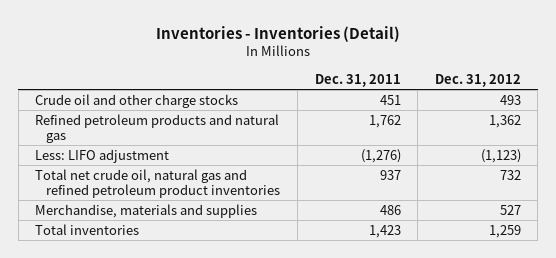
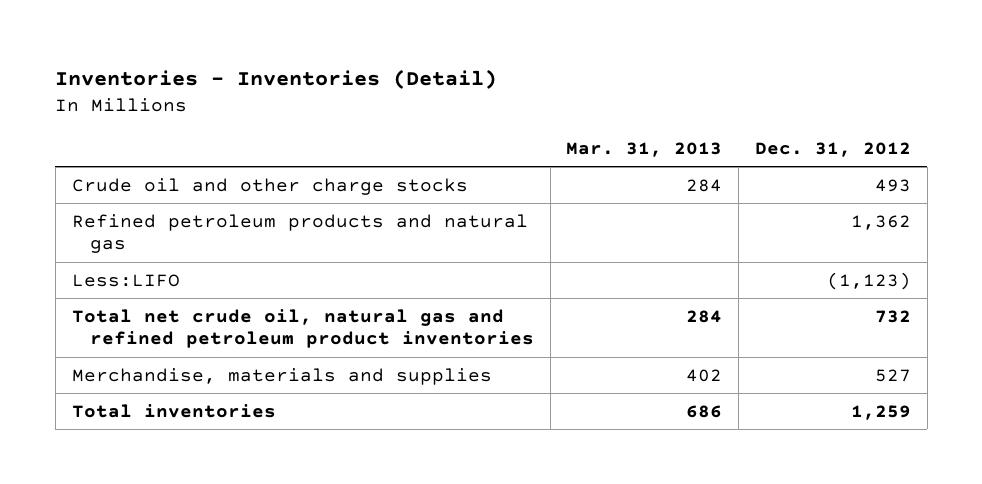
- | Dec. 31, 2011 | Dec. 31, 2012
+ | Mar. 31, 2013 | Dec. 31, 2012
- Less: LIFO adjustment | (1,276) | (1,123)
+ Less:LIFO | | (1,123)

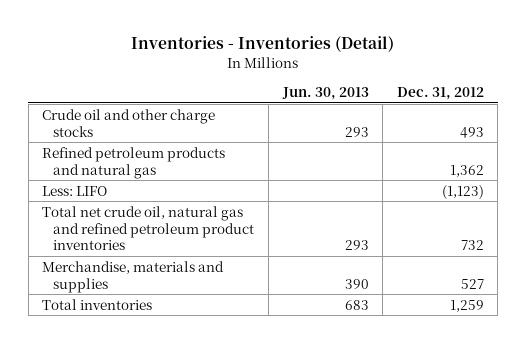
- | Mar. 31, 2013 | Dec. 31, 2012
+ | Jun. 30, 2013 | Dec. 31, 2012
- Less:LIFO | | (1,123)
+ Less: LIFO | | (1,123)

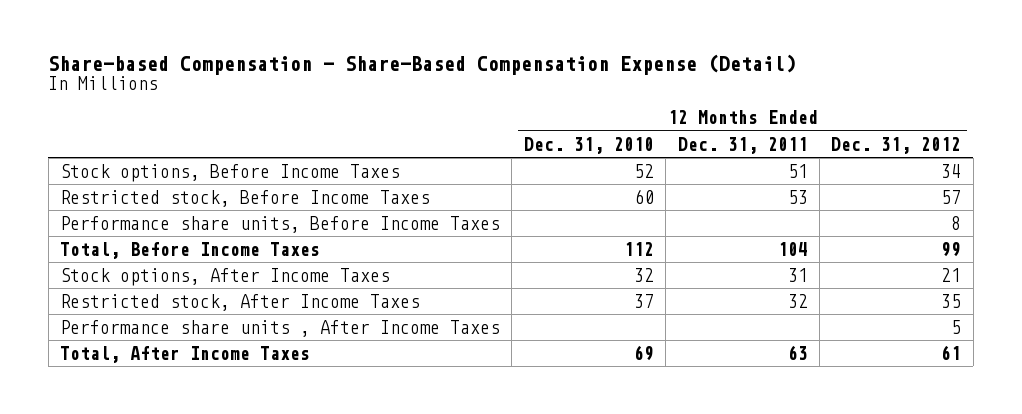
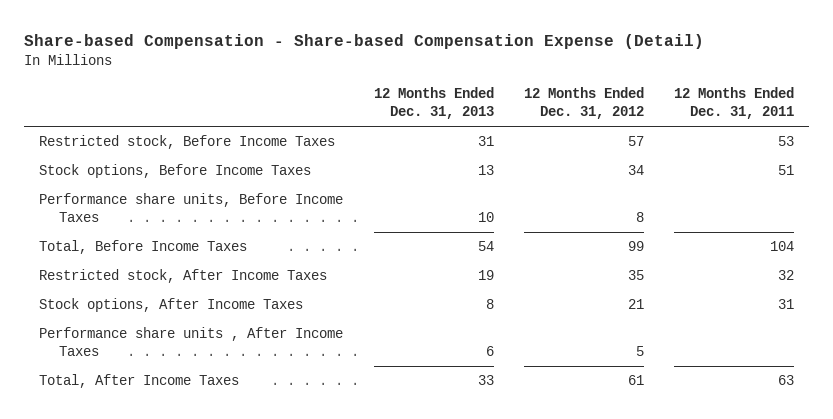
- Share-based Compensation - Share-Based Compensation Expense (Detail)
+ Share-based Compensation - Share-based Compensation Expense (Detail)
- | 12 Months Ended Dec. 31, 2010 | 12 Months Ended Dec. 31, 2011 | 12 Months Ended Dec. 31, 2012
+ | 12 Months Ended Dec. 31, 2013 | 12 Months Ended Dec. 31, 2012 | 12 Months Ended Dec. 31, 2011
moved down: Stock options, Before Income Taxes | 13 | 34 | 51
moved down: Stock options, After Income Taxes | 8 | 21 | 31

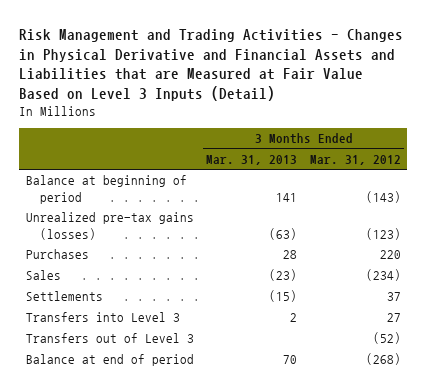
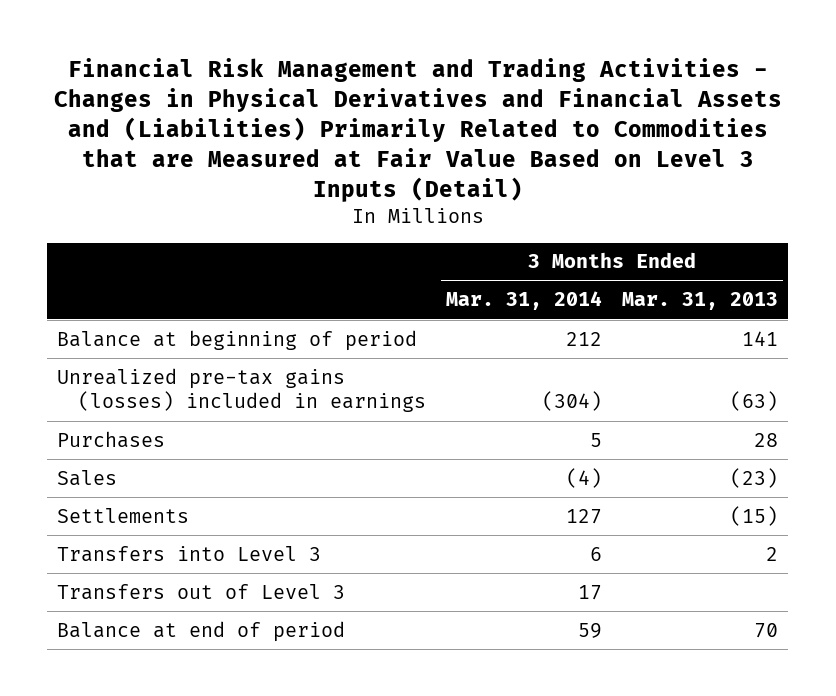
- Risk Management and Trading Activities - Changes in Physical Derivative and Financial Assets and Liabilities that are Measured at Fair Value Based on Level 3 Inputs (Detail)
+ Financial Risk Management and Trading Activities - Changes in Physical Derivatives and Financial Assets and (Liabilities) Primarily Related to Commodities that are Measured at Fair Value Based on Level 3 Inputs (Detail)
- | 3 Months Ended Mar. 31, 2013 | 3 Months Ended Mar. 31, 2012
+ | 3 Months Ended Mar. 31, 2014 | 3 Months Ended Mar. 31, 2013
- Unrealized pre-tax gains (losses) | (63) | (123)
+ Unrealized pre-tax gains (losses) included in earnings | (304) | (63)

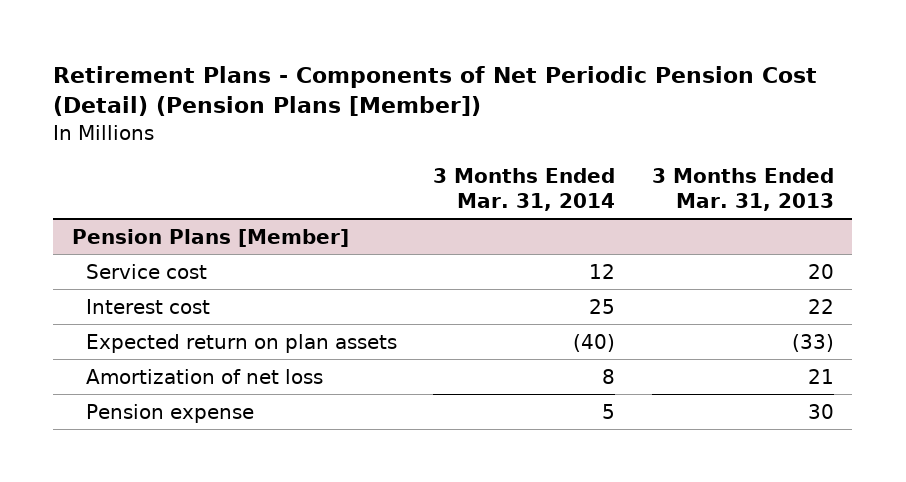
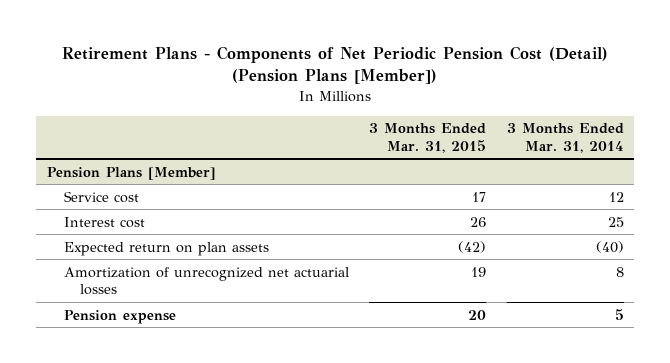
- | 3 Months Ended Mar. 31, 2014 | 3 Months Ended Mar. 31, 2013
+ | 3 Months Ended Mar. 31, 2015 | 3 Months Ended Mar. 31, 2014
@ Pension Plans [Member]
- Amortization of net loss | 8 | 21
+ Amortization of unrecognized net actuarial losses | 19 | 8

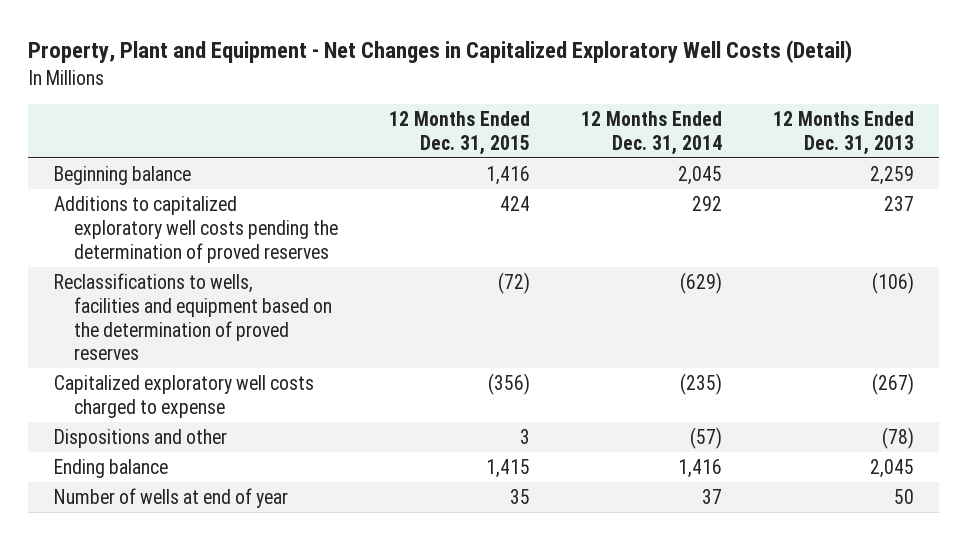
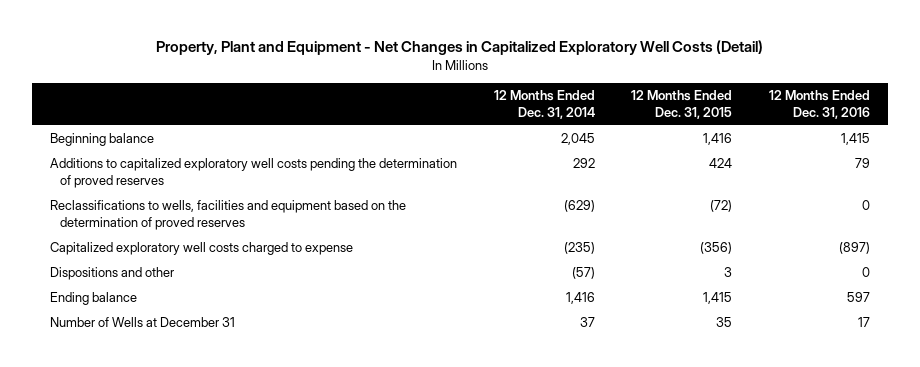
- | 12 Months Ended Dec. 31, 2015 | 12 Months Ended Dec. 31, 2014 | 12 Months Ended Dec. 31, 2013
+ | 12 Months Ended Dec. 31, 2014 | 12 Months Ended Dec. 31, 2015 | 12 Months Ended Dec. 31, 2016
- Number of wells at end of year | 35 | 37 | 50
+ Number of Wells at December 31 | 37 | 35 | 17

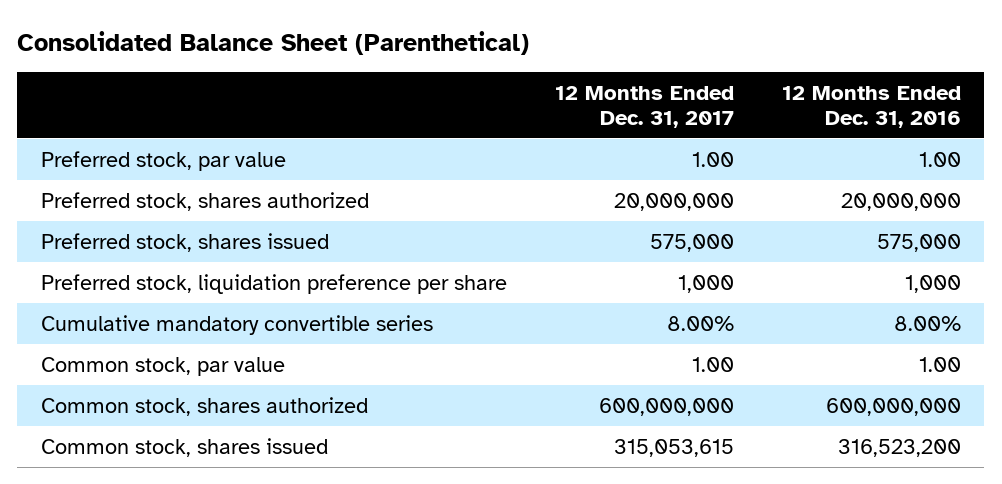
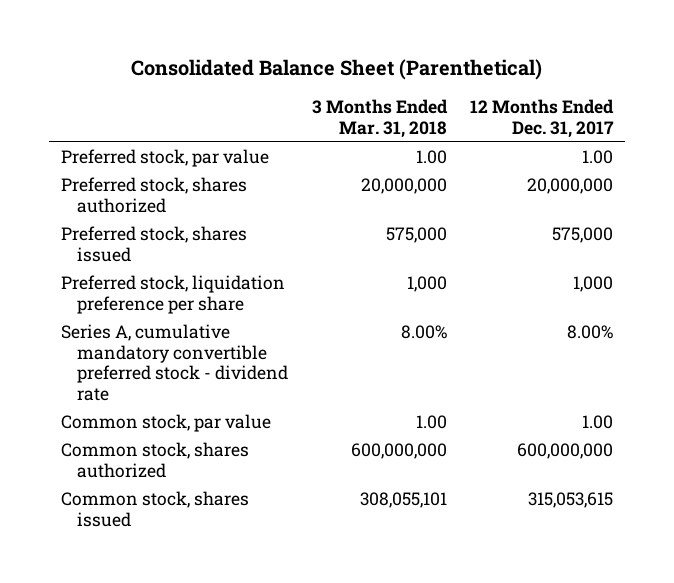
- | 12 Months Ended Dec. 31, 2017 | 12 Months Ended Dec. 31, 2016
+ | 3 Months Ended Mar. 31, 2018 | 12 Months Ended Dec. 31, 2017
- Cumulative mandatory convertible series | 8.00% | 8.00%
+ Series A, cumulative mandatory convertible preferred stock - dividend rate | 8.00% | 8.00%

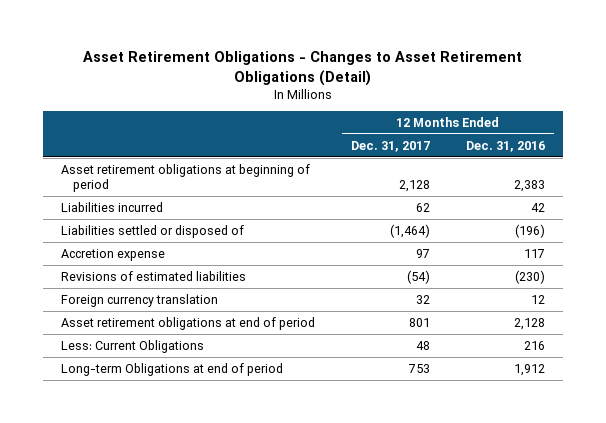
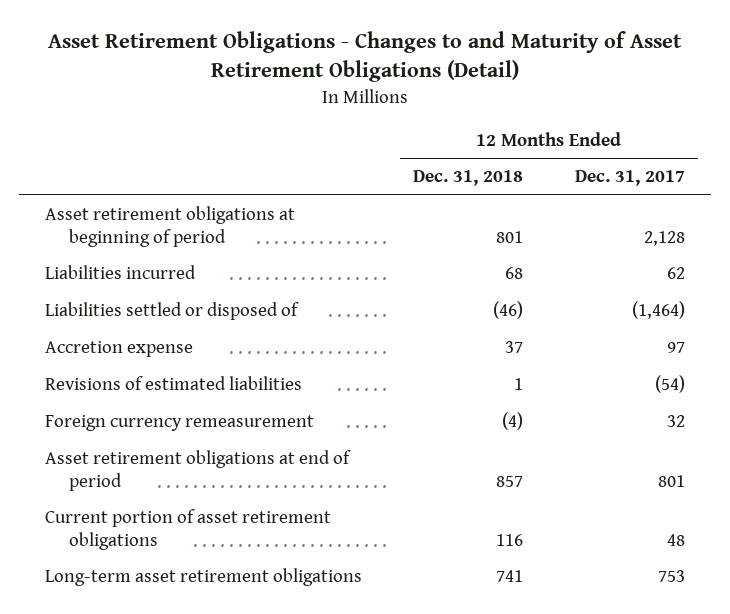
- Asset Retirement Obligations - Changes to Asset Retirement Obligations (Detail)
+ Asset Retirement Obligations - Changes to and Maturity of Asset Retirement Obligations (Detail)
- | 12 Months Ended Dec. 31, 2017 | 12 Months Ended Dec. 31, 2016
+ | 12 Months Ended Dec. 31, 2018 | 12 Months Ended Dec. 31, 2017
- Foreign currency translation | 32 | 12
+ Foreign currency remeasurement | (4) | 32
- Less: Current Obligations | 48 | 216
- Long-term Obligations at end of period | 753 | 1,912
+ Current portion of asset retirement obligations | 116 | 48
+ Long-term asset retirement obligations | 741 | 753

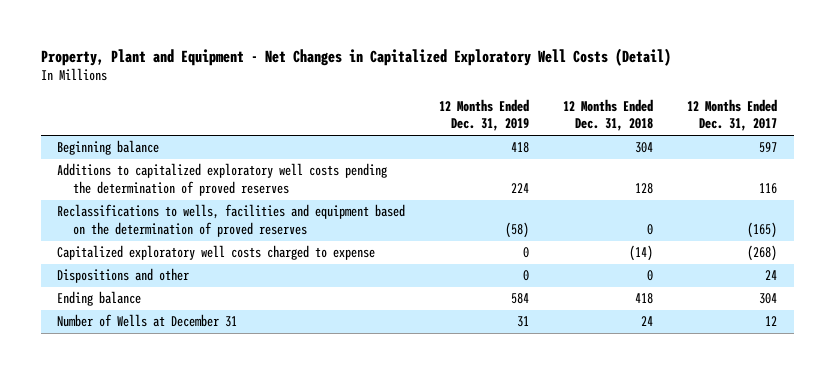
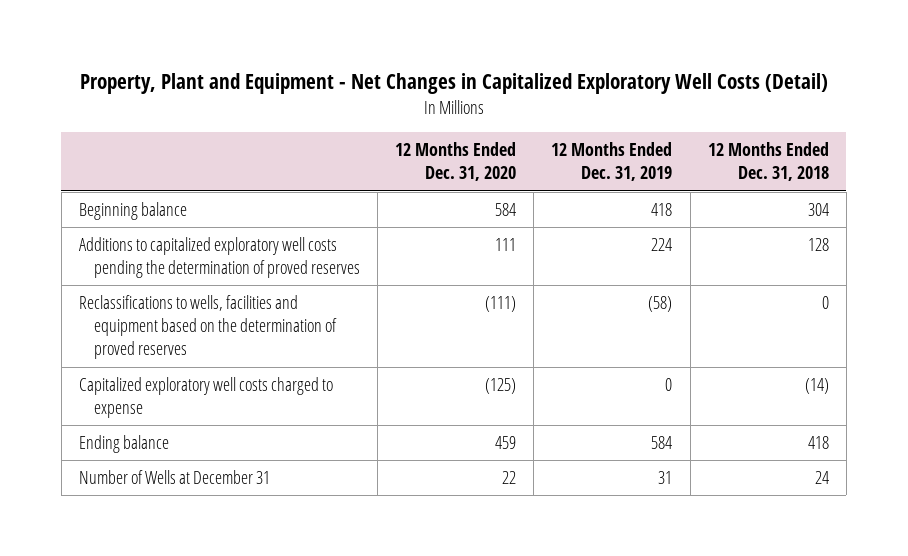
- | 12 Months Ended Dec. 31, 2019 | 12 Months Ended Dec. 31, 2018 | 12 Months Ended Dec. 31, 2017
+ | 12 Months Ended Dec. 31, 2020 | 12 Months Ended Dec. 31, 2019 | 12 Months Ended Dec. 31, 2018
- Dispositions and other | 0 | 0 | 24

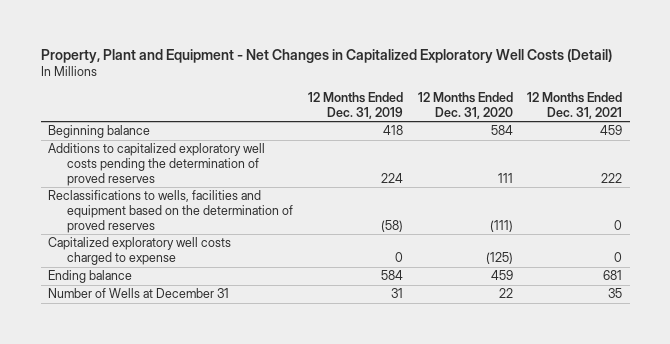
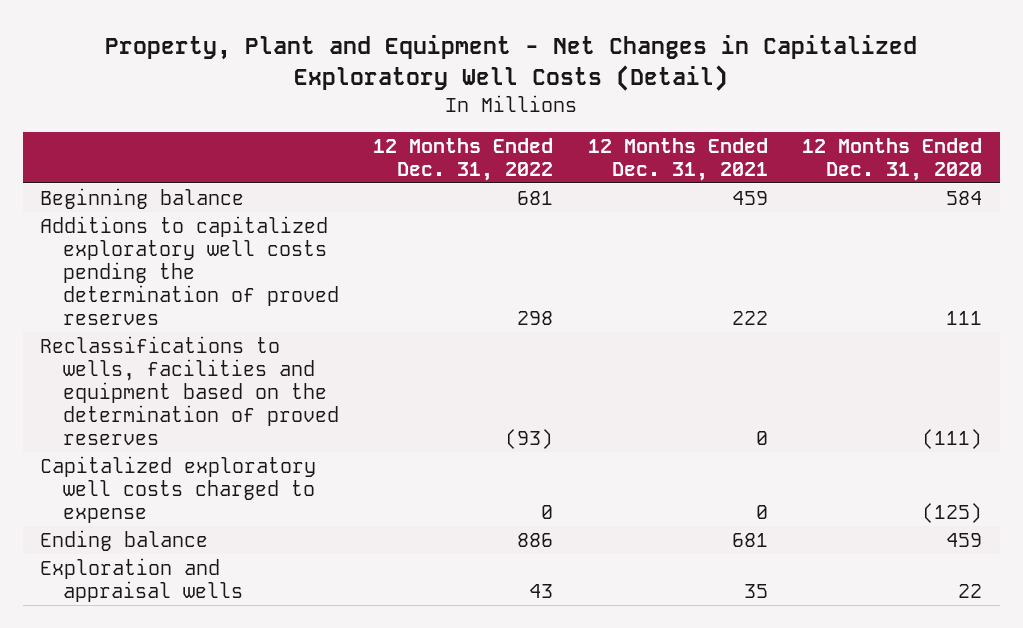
- | 12 Months Ended Dec. 31, 2019 | 12 Months Ended Dec. 31, 2020 | 12 Months Ended Dec. 31, 2021
+ | 12 Months Ended Dec. 31, 2022 | 12 Months Ended Dec. 31, 2021 | 12 Months Ended Dec. 31, 2020
- Number of Wells at December 31 | 31 | 22 | 35
+ Exploration and appraisal wells | 43 | 35 | 22

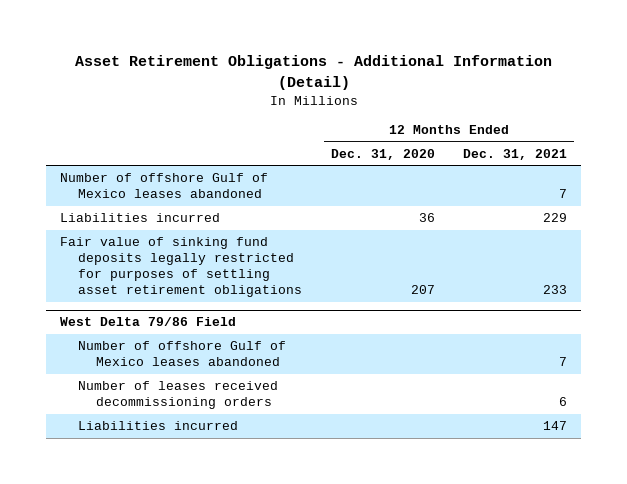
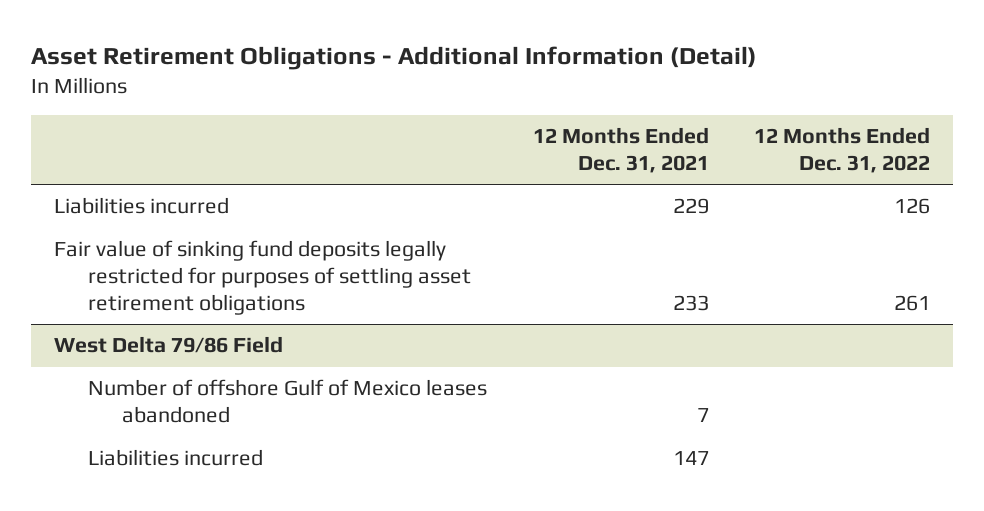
- | 12 Months Ended Dec. 31, 2020 | 12 Months Ended Dec. 31, 2021
+ | 12 Months Ended Dec. 31, 2021 | 12 Months Ended Dec. 31, 2022
- Number of offshore Gulf of Mexico leases abandoned | | 7
@ West Delta 79/86 Field
- Number of leases received decommissioning orders | | 6

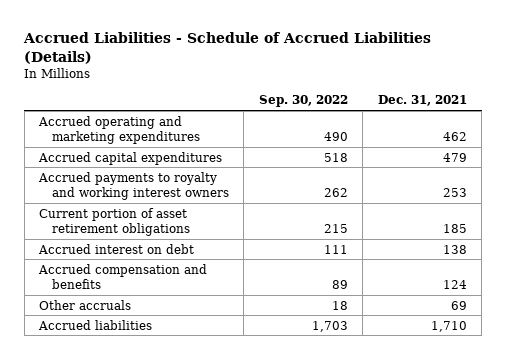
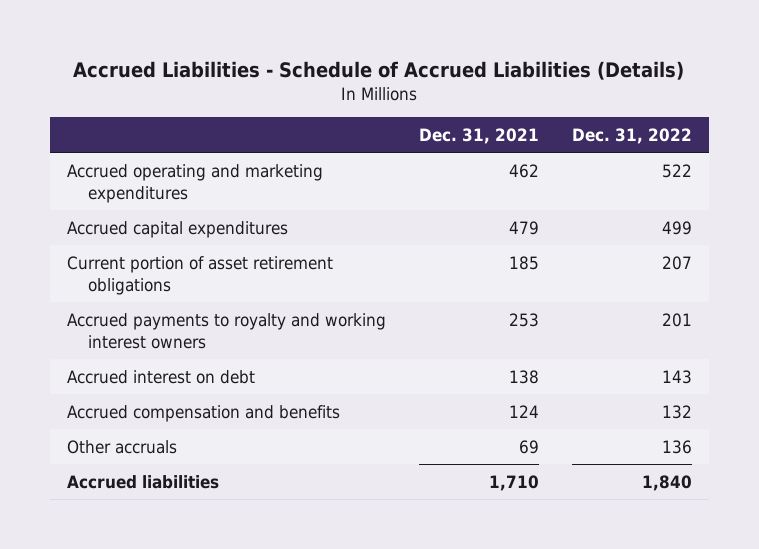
- | Sep. 30, 2022 | Dec. 31, 2021
+ | Dec. 31, 2021 | Dec. 31, 2022
moved down: Accrued payments to royalty and working interest owners | 253 | 201

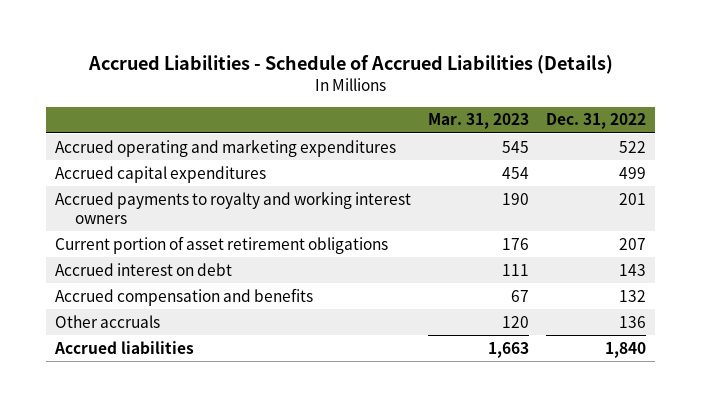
- | Dec. 31, 2021 | Dec. 31, 2022
+ | Mar. 31, 2023 | Dec. 31, 2022
moved down: Current portion of asset retirement obligations | 176 | 207

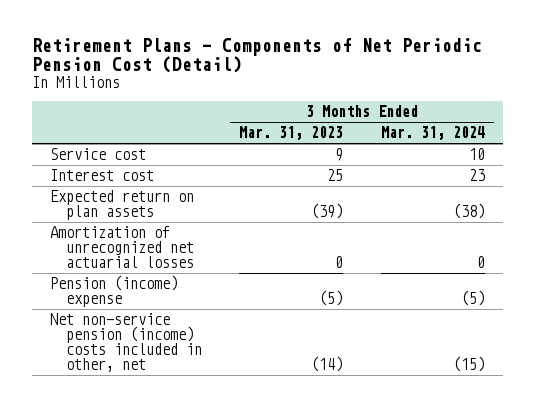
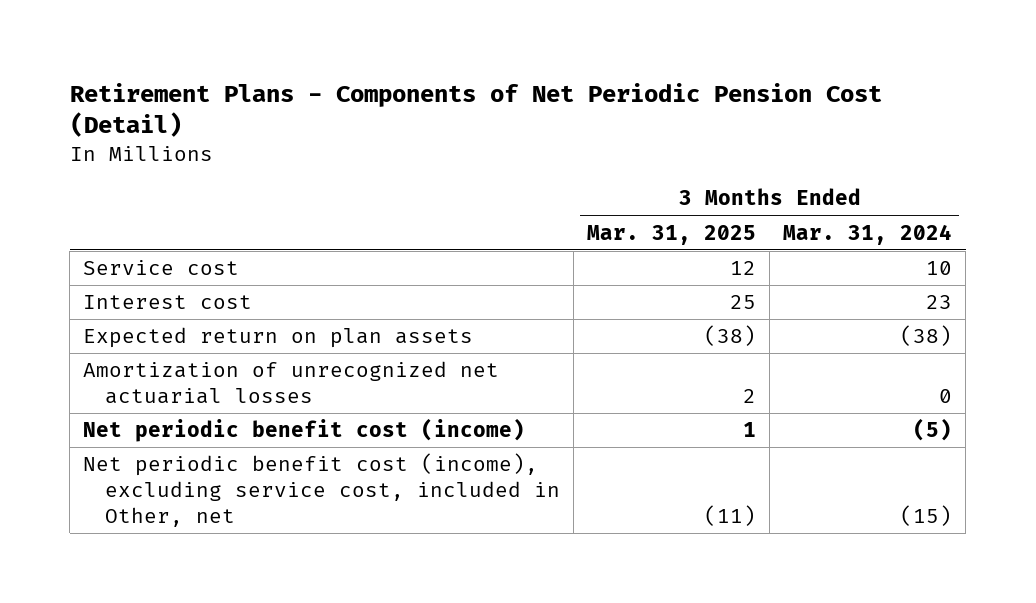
- | 3 Months Ended Mar. 31, 2023 | 3 Months Ended Mar. 31, 2024
+ | 3 Months Ended Mar. 31, 2025 | 3 Months Ended Mar. 31, 2024
- Pension (income) expense | (5) | (5)
- Net non-service pension (income) costs included in other, net | (14) | (15)
+ Net periodic benefit cost (income) | 1 | (5)
+ Net periodic benefit cost (income), excluding service cost, included in Other, net | (11) | (15)

